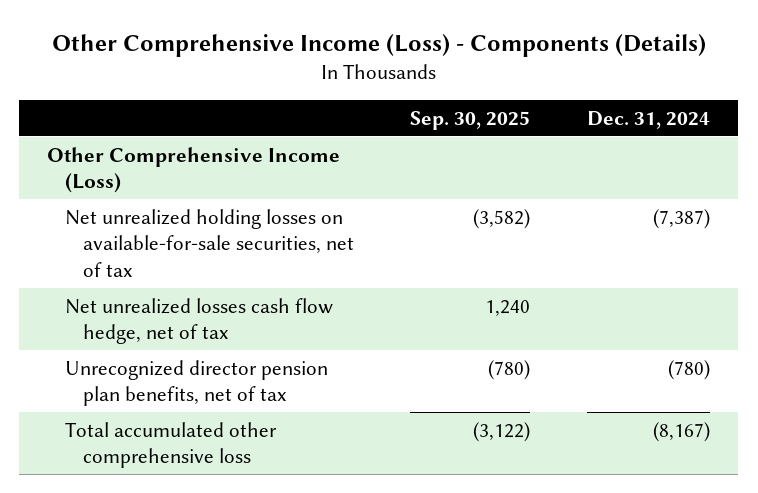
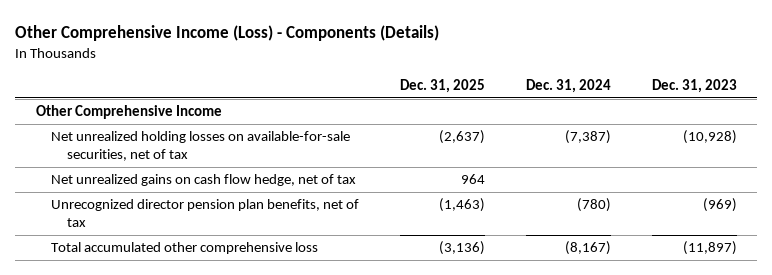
- | Sep. 30, 2025 | Dec. 31, 2024
+ | Dec. 31, 2025 | Dec. 31, 2024 | Dec. 31, 2023
- Other Comprehensive Income (Loss)
+ Other Comprehensive Income
- Net unrealized losses cash flow hedge, net of tax | 1,240 |
+ Net unrealized gains on cash flow hedge, net of tax | 964 | |

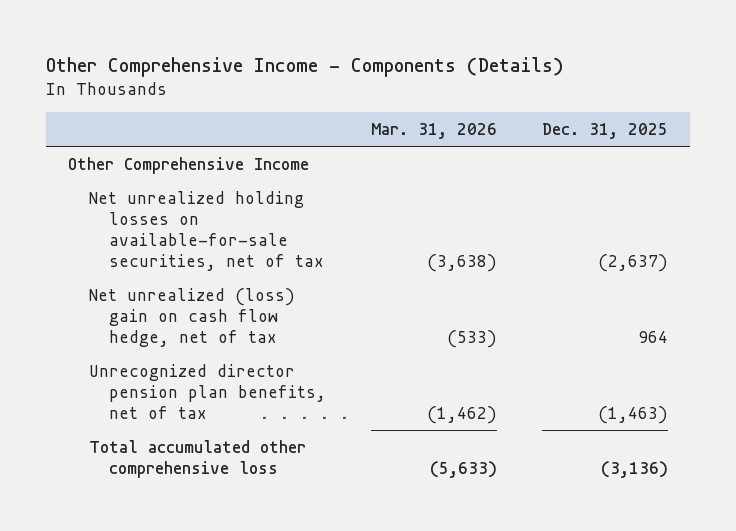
- Other Comprehensive Income (Loss) - Components (Details)
+ Other Comprehensive Income - Components (Details)
- | Dec. 31, 2025 | Dec. 31, 2024 | Dec. 31, 2023
+ | Mar. 31, 2026 | Dec. 31, 2025
- Net unrealized gains on cash flow hedge, net of tax | 964 | |
+ Net unrealized (loss) gain on cash flow hedge, net of tax | (533) | 964

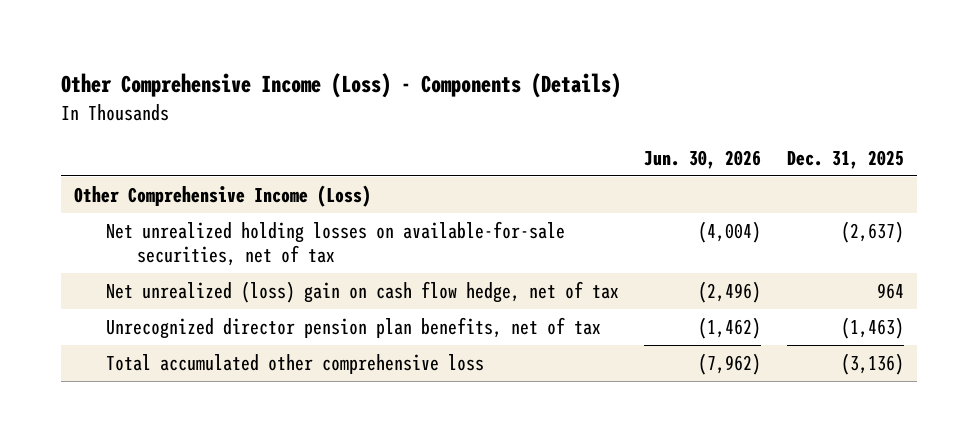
- Other Comprehensive Income - Components (Details)
+ Other Comprehensive Income (Loss) - Components (Details)
- | Mar. 31, 2026 | Dec. 31, 2025
+ | Jun. 30, 2026 | Dec. 31, 2025
- Other Comprehensive Income
+ Other Comprehensive Income (Loss)

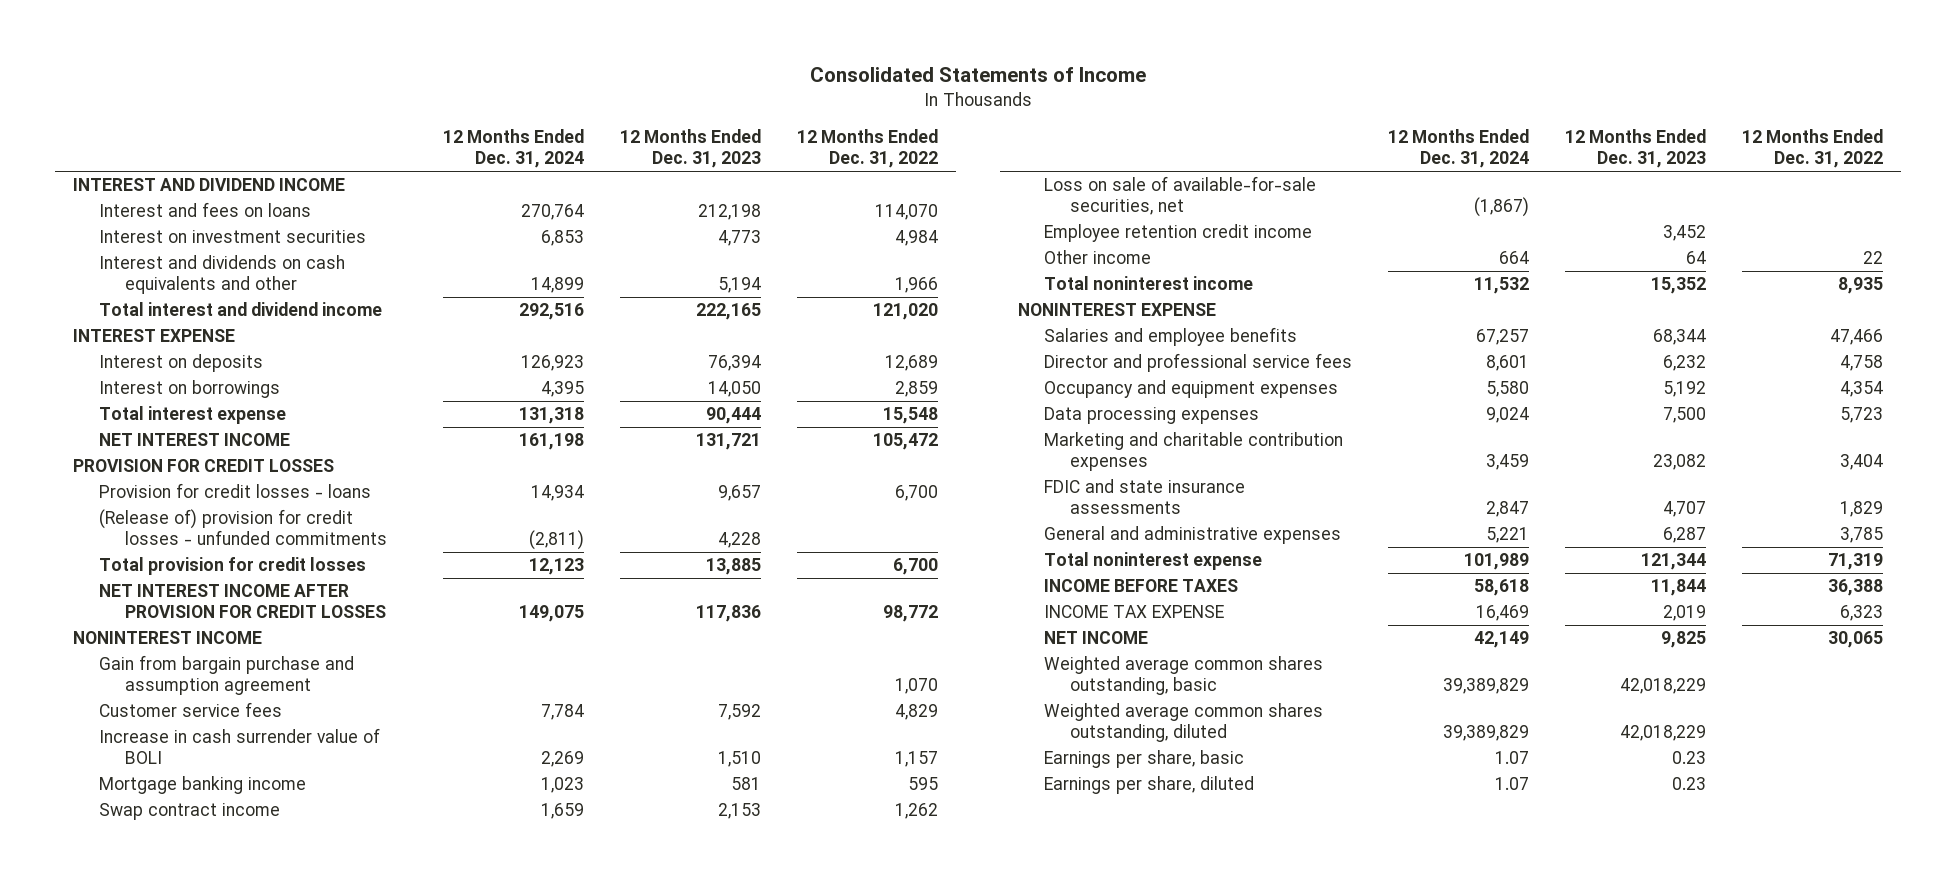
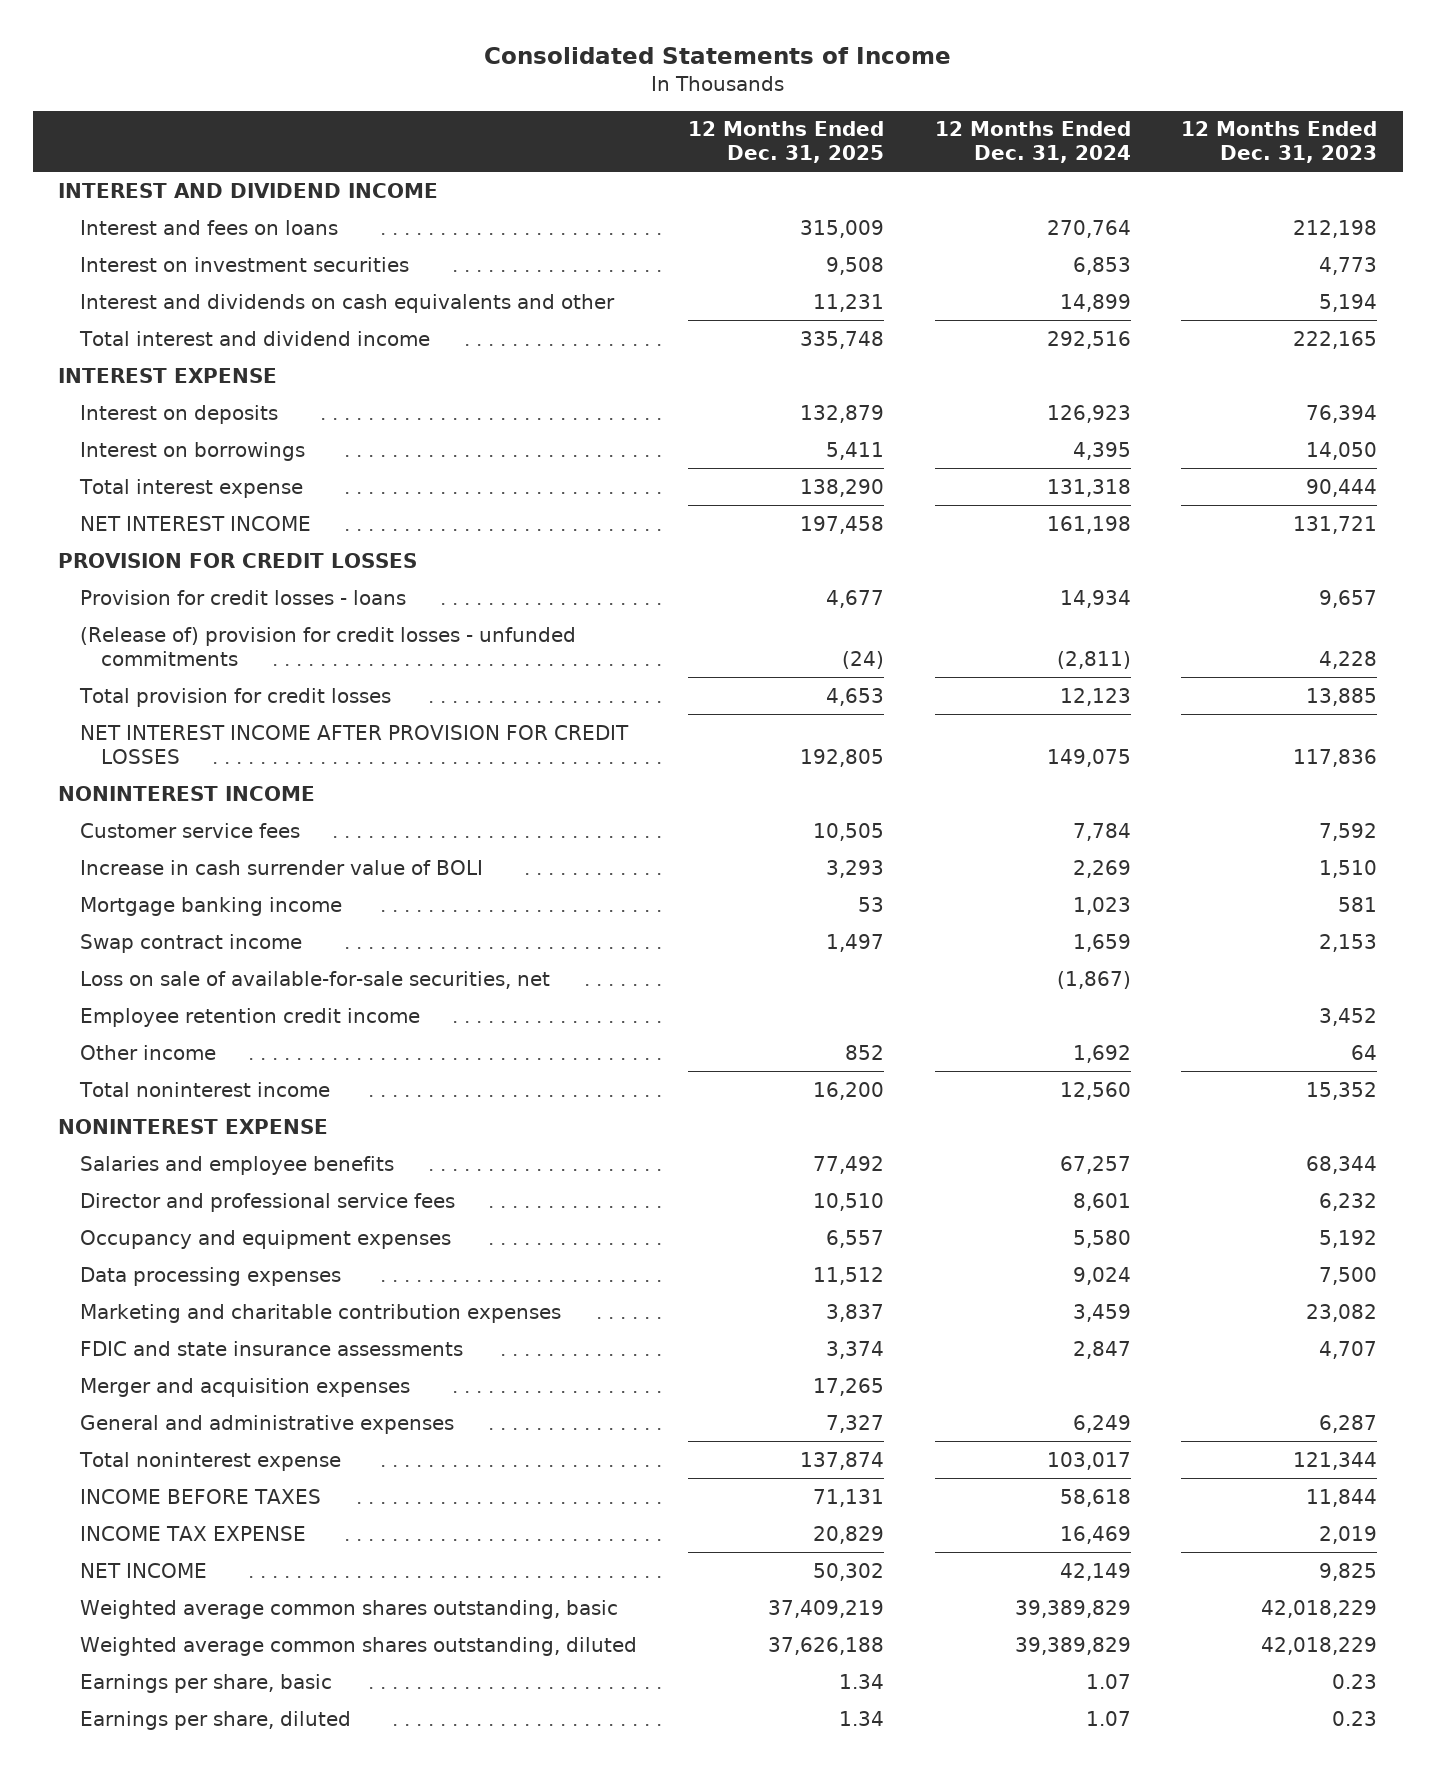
- | 12 Months Ended Dec. 31, 2024 | 12 Months Ended Dec. 31, 2023 | 12 Months Ended Dec. 31, 2022
+ | 12 Months Ended Dec. 31, 2025 | 12 Months Ended Dec. 31, 2024 | 12 Months Ended Dec. 31, 2023
- Gain from bargain purchase and assumption agreement | | | 1,070
- Other income | 664 | 64 | 22
- Total noninterest income | 11,532 | 15,352 | 8,935
+ Other income | 852 | 1,692 | 64
+ Total noninterest income | 16,200 | 12,560 | 15,352
- General and administrative expenses | 5,221 | 6,287 | 3,785
- Total noninterest expense | 101,989 | 121,344 | 71,319
+ Merger and acquisition expenses | 17,265 | |
+ General and administrative expenses | 7,327 | 6,249 | 6,287
+ Total noninterest expense | 137,874 | 103,017 | 121,344

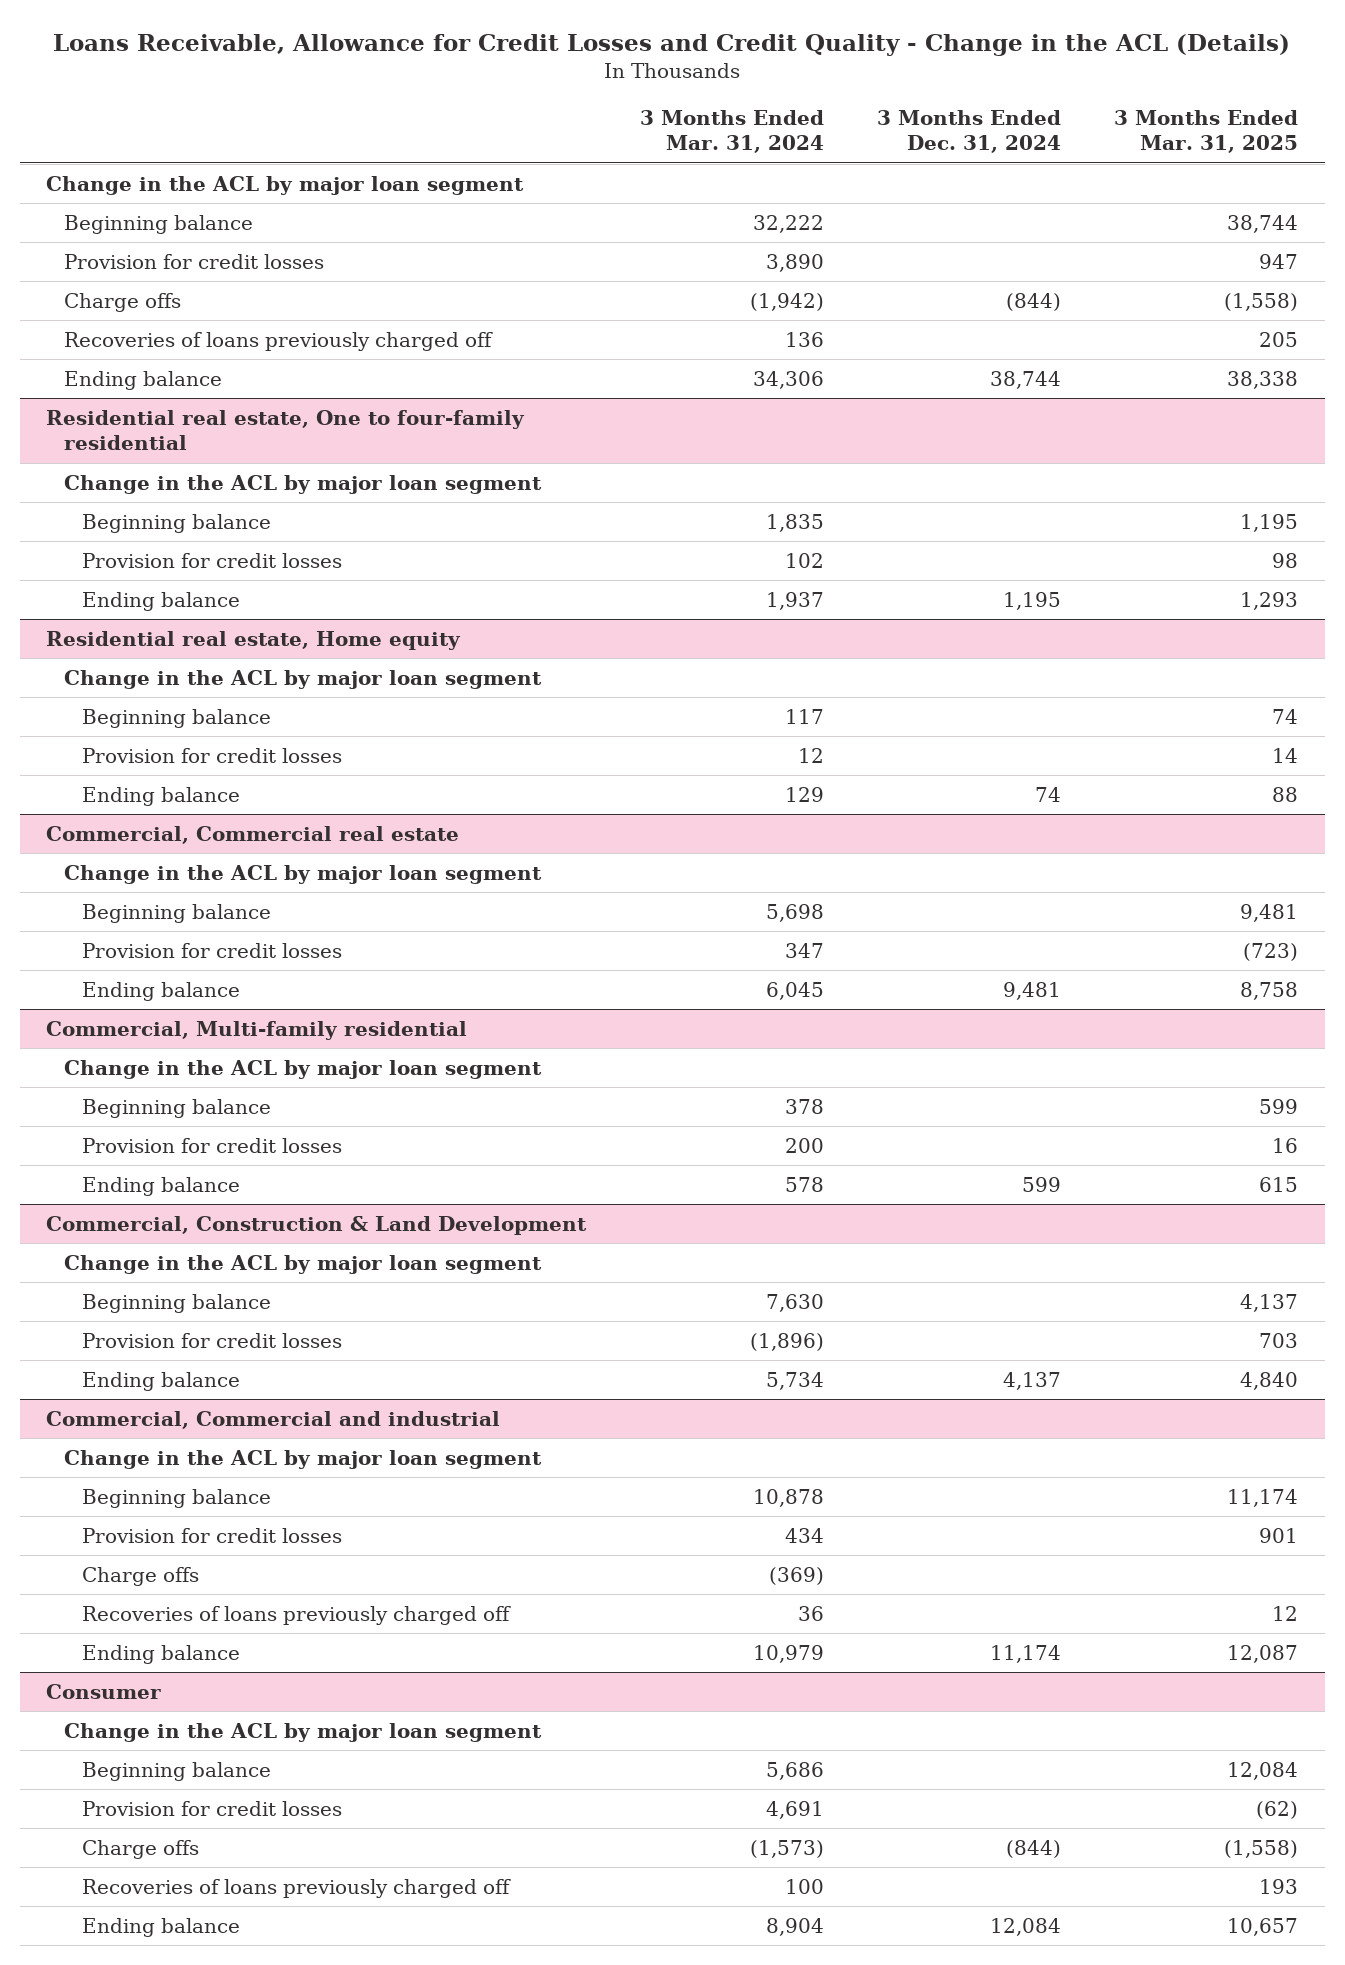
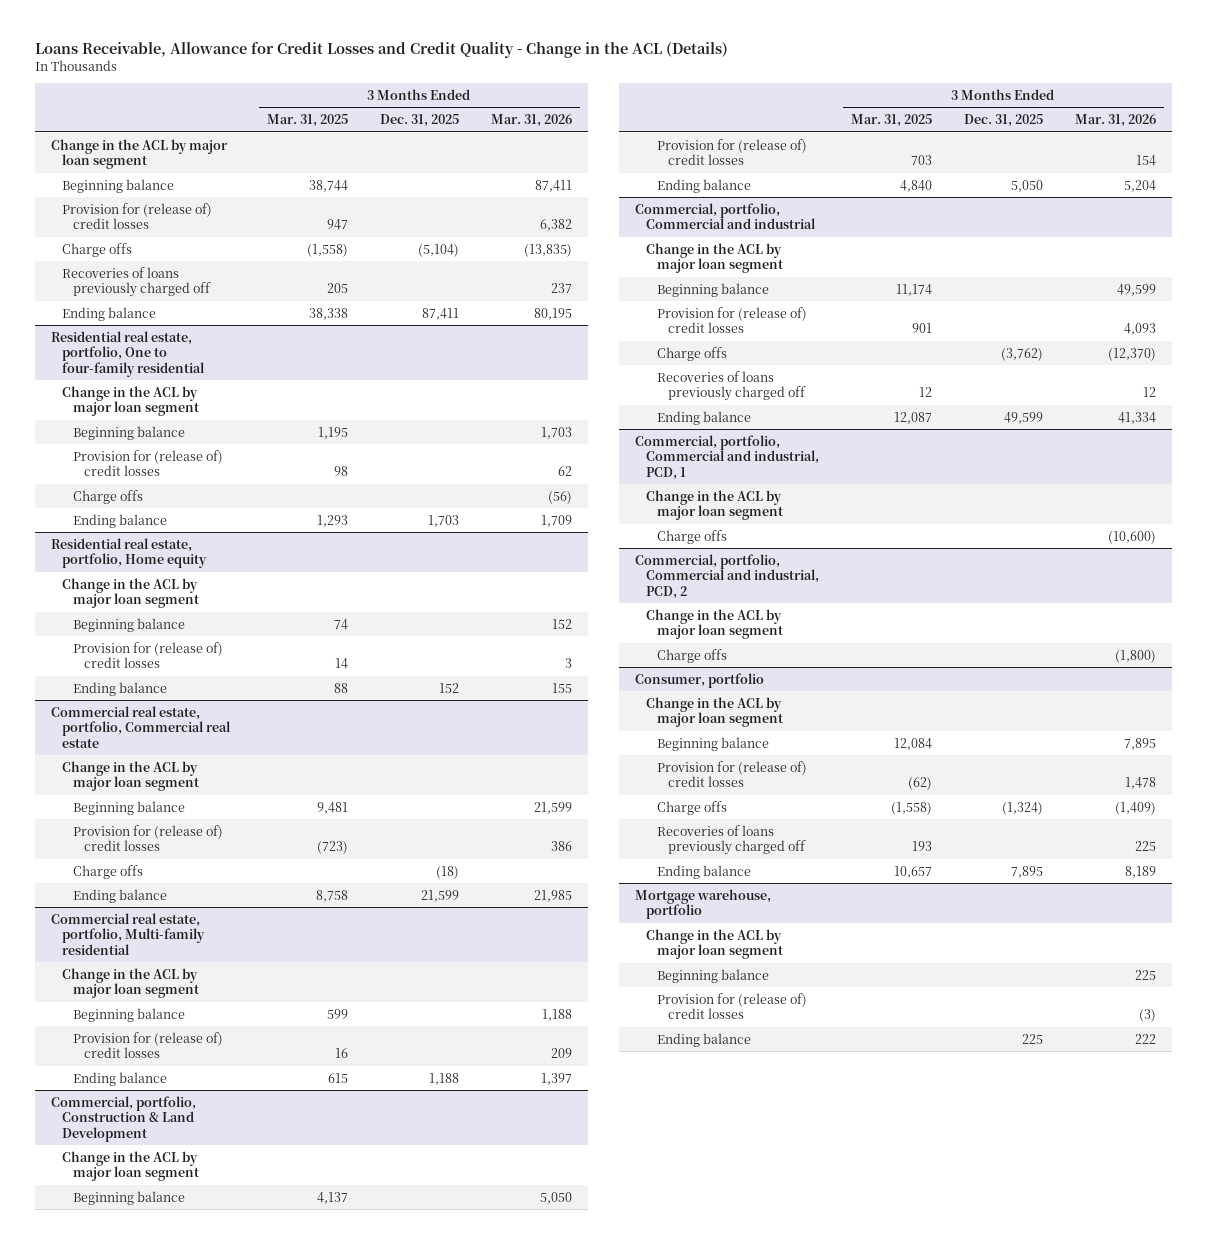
- | 3 Months Ended Mar. 31, 2024 | 3 Months Ended Dec. 31, 2024 | 3 Months Ended Mar. 31, 2025
+ | 3 Months Ended Mar. 31, 2025 | 3 Months Ended Dec. 31, 2025 | 3 Months Ended Mar. 31, 2026
- Provision for credit losses | 3,890 | | 947
+ Provision for (release of) credit losses | 947 | | 6,382
- Residential real estate, One to four-family residential
+ Residential real estate, portfolio, One to four-family residential
- Provision for credit losses | 102 | | 98
+ Provision for (release of) credit losses | 98 | | 62
+ Charge offs | | | (56)
- Residential real estate, Home equity
+ Residential real estate, portfolio, Home equity
- Provision for credit losses | 12 | | 14
+ Provision for (release of) credit losses | 14 | | 3
- Commercial, Commercial real estate
+ Commercial real estate, portfolio, Commercial real estate
- Provision for credit losses | 347 | | (723)
+ Provision for (release of) credit losses | (723) | | 386
+ Charge offs | | (18) |
- Commercial, Multi-family residential
+ Commercial real estate, portfolio, Multi-family residential
- Provision for credit losses | 200 | | 16
+ Provision for (release of) credit losses | 16 | | 209
- Commercial, Construction & Land Development
+ Commercial, portfolio, Construction & Land Development
- Provision for credit losses | (1,896) | | 703
+ Provision for (release of) credit losses | 703 | | 154
- Commercial, Commercial and industrial
+ Commercial, portfolio, Commercial and industrial
- Provision for credit losses | 434 | | 901
+ Provision for (release of) credit losses | 901 | | 4,093
- Consumer
+ Commercial, portfolio, Commercial and industrial, PCD, 1
+ Charge offs | | | (10,600)
+ Commercial, portfolio, Commercial and industrial, PCD, 2
+ Change in the ACL by major loan segment
+ Charge offs | | | (1,800)
+ Consumer, portfolio
+ Change in the ACL by major loan segment
- Provision for credit losses | 4,691 | | (62)
+ Provision for (release of) credit losses | (62) | | 1,478
+ Mortgage warehouse, portfolio
+ Change in the ACL by major loan segment
+ Beginning balance | | | 225
+ Provision for (release of) credit losses | | | (3)
+ Ending balance | | 225 | 222

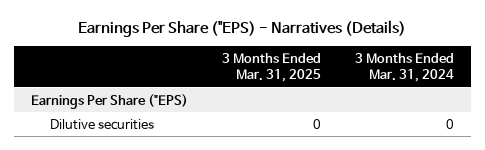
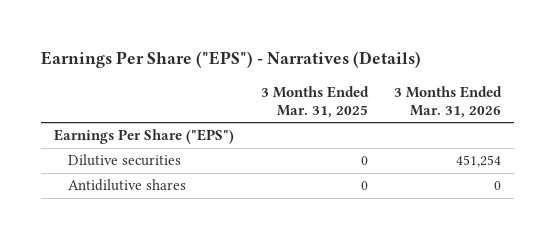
- Earnings Per Share ("EPS) - Narratives (Details)
+ Earnings Per Share ("EPS") - Narratives (Details)
- | 3 Months Ended Mar. 31, 2025 | 3 Months Ended Mar. 31, 2024
+ | 3 Months Ended Mar. 31, 2025 | 3 Months Ended Mar. 31, 2026
- Earnings Per Share ("EPS)
+ Earnings Per Share ("EPS")
+ Antidilutive shares | 0 | 0

